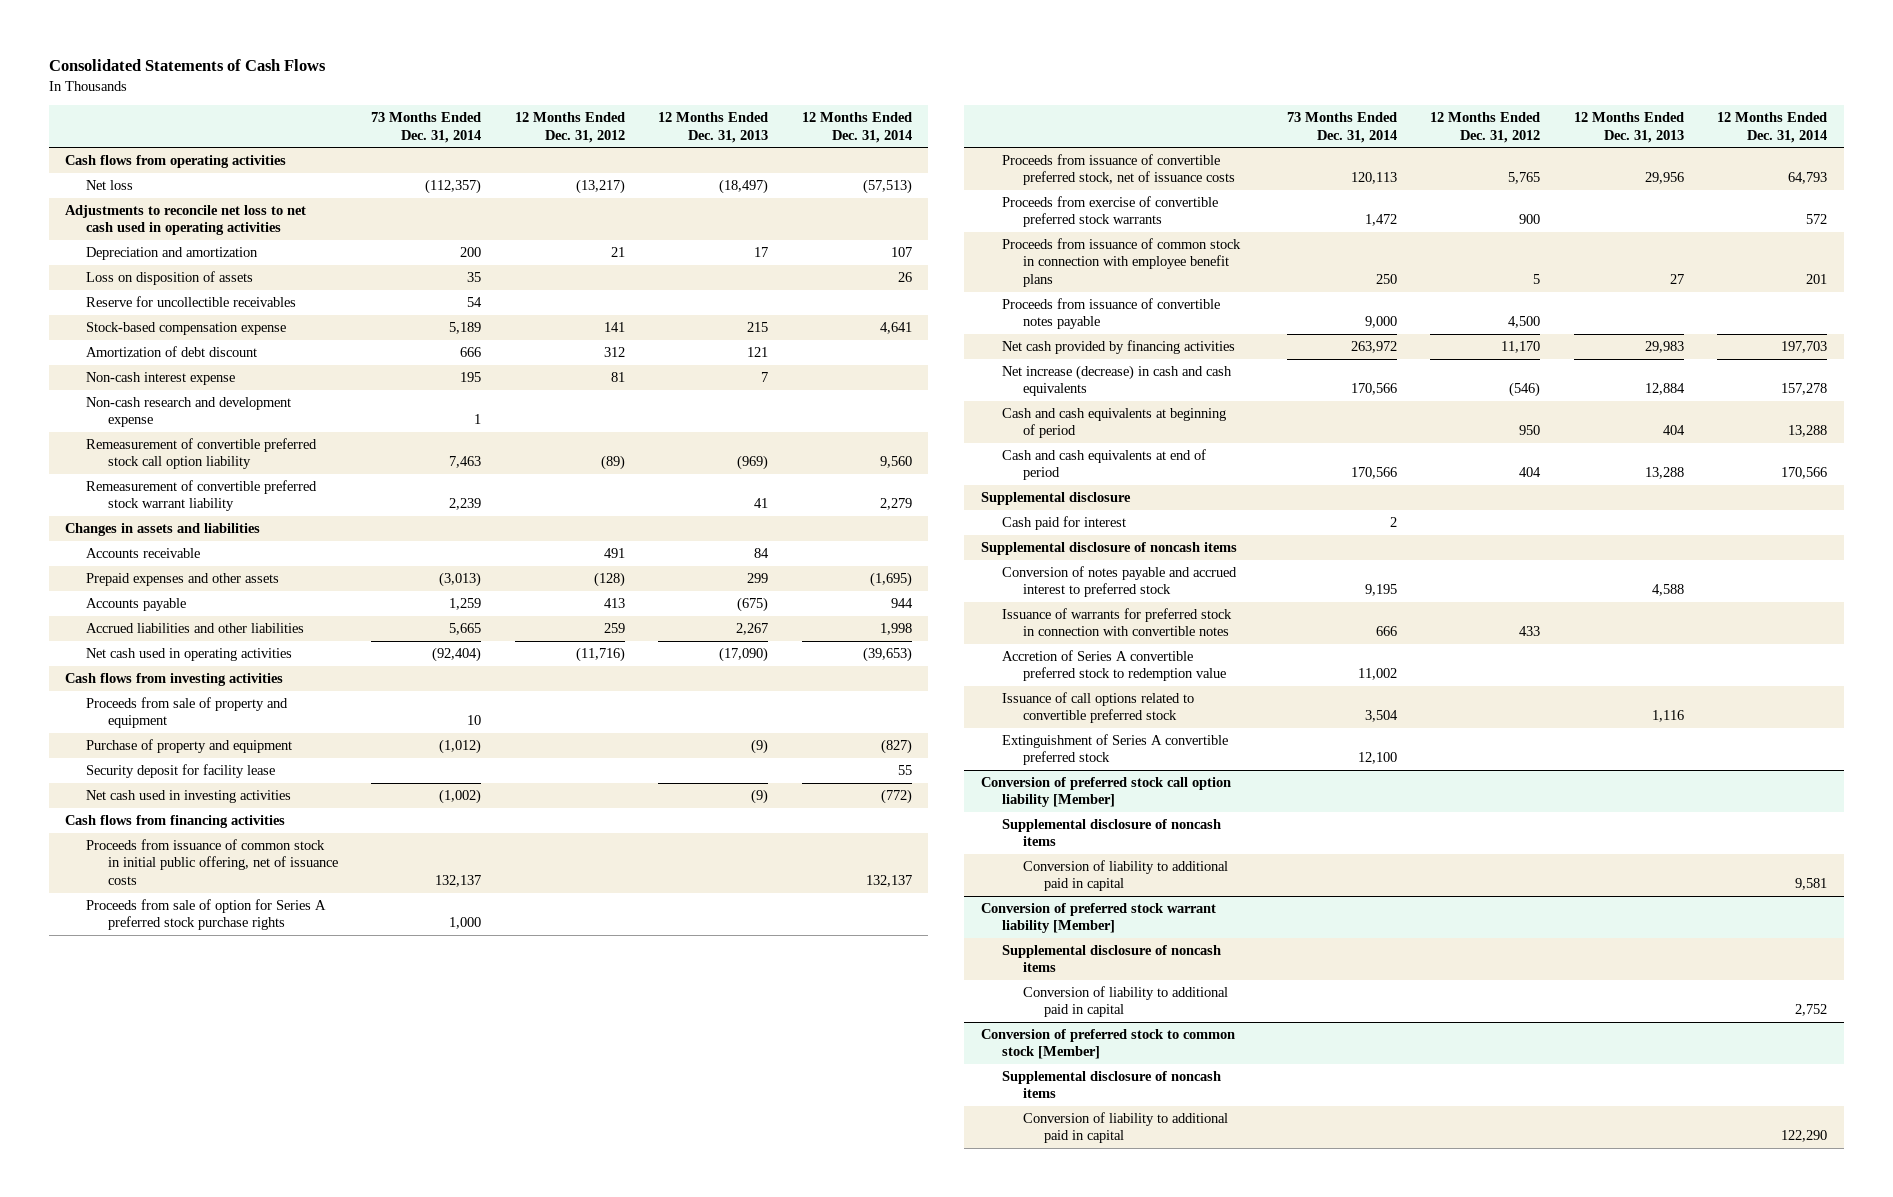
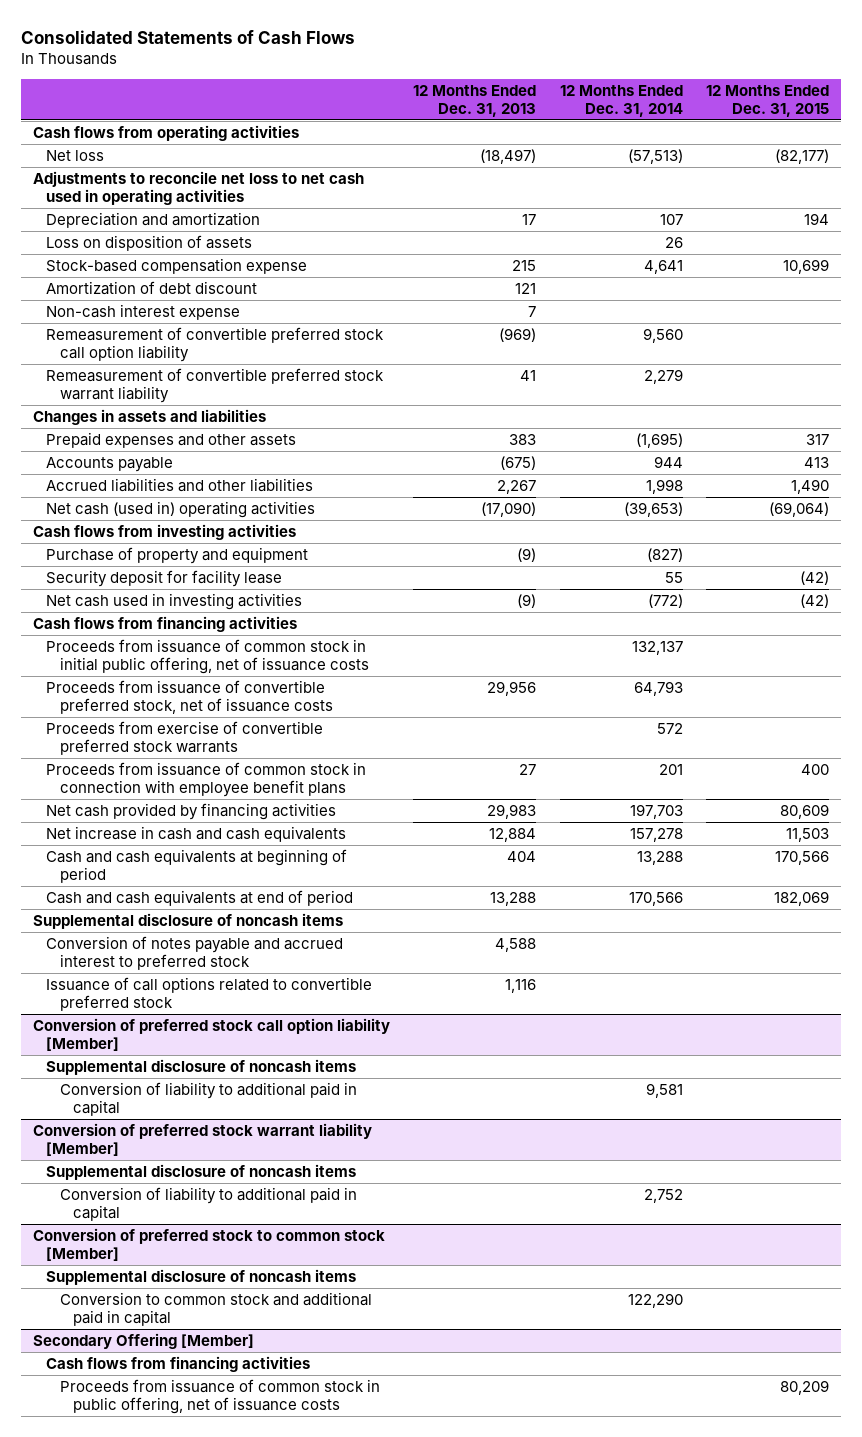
- | 73 Months Ended Dec. 31, 2014 | 12 Months Ended Dec. 31, 2012 | 12 Months Ended Dec. 31, 2013 | 12 Months Ended Dec. 31, 2014
+ | 12 Months Ended Dec. 31, 2013 | 12 Months Ended Dec. 31, 2014 | 12 Months Ended Dec. 31, 2015
- Reserve for uncollectible receivables | 54 | | |
- Non-cash research and development expense | 1 | | |
- Accounts receivable | | 491 | 84 |
- Prepaid expenses and other assets | (3,013) | (128) | 299 | (1,695)
+ Prepaid expenses and other assets | 383 | (1,695) | 317
- Net cash used in operating activities | (92,404) | (11,716) | (17,090) | (39,653)
+ Net cash (used in) operating activities | (17,090) | (39,653) | (69,064)
- Proceeds from sale of property and equipment | 10 | | |
- Proceeds from sale of option for Series A preferred stock purchase rights | 1,000 | | |
- Proceeds from issuance of convertible notes payable | 9,000 | 4,500 | |
- Net increase (decrease) in cash and cash equivalents | 170,566 | (546) | 12,884 | 157,278
+ Net increase in cash and cash equivalents | 12,884 | 157,278 | 11,503
- Supplemental disclosure
- Cash paid for interest | 2 | | |
- Issuance of warrants for preferred stock in connection with convertible notes | 666 | 433 | |
- Accretion of Series A convertible preferred stock to redemption value | 11,002 | | |
- Extinguishment of Series A convertible preferred stock | 12,100 | | |
@ Conversion of preferred stock to common stock [Member]
- Conversion of liability to additional paid in capital | | | | 122,290
+ Conversion to common stock and additional paid in capital | | 122,290 |
+ Secondary Offering [Member]
+ Cash flows from financing activities
+ Proceeds from issuance of common stock in public offering, net of issuance costs | | | 80,209

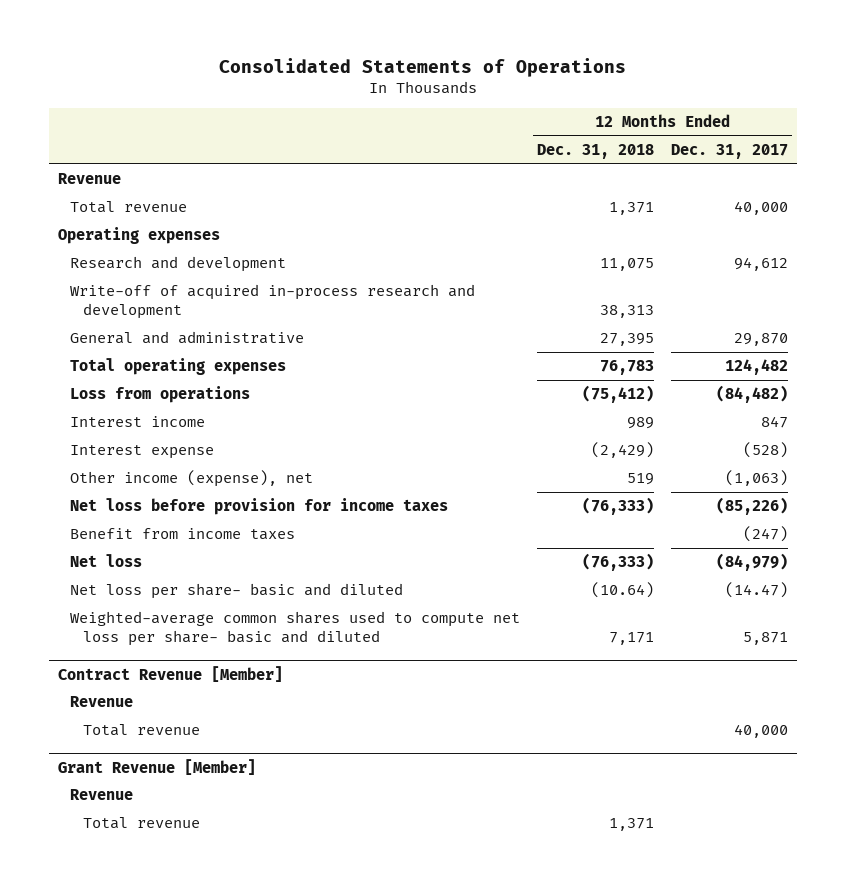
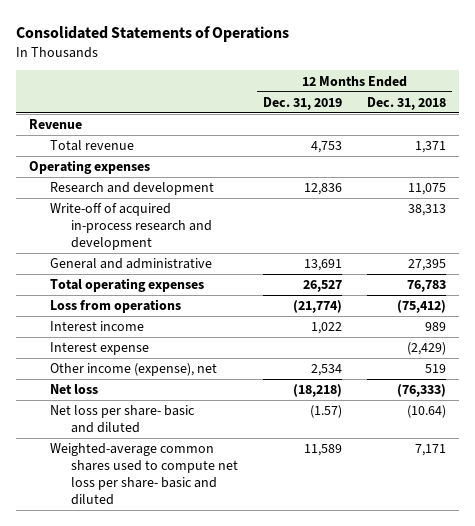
- | 12 Months Ended Dec. 31, 2018 | 12 Months Ended Dec. 31, 2017
+ | 12 Months Ended Dec. 31, 2019 | 12 Months Ended Dec. 31, 2018
- Net loss before provision for income taxes | (76,333) | (85,226)
- Benefit from income taxes | | (247)
- Contract Revenue [Member]
- Revenue
- Total revenue | | 40,000
- Grant Revenue [Member]
- Revenue
- Total revenue | 1,371 |

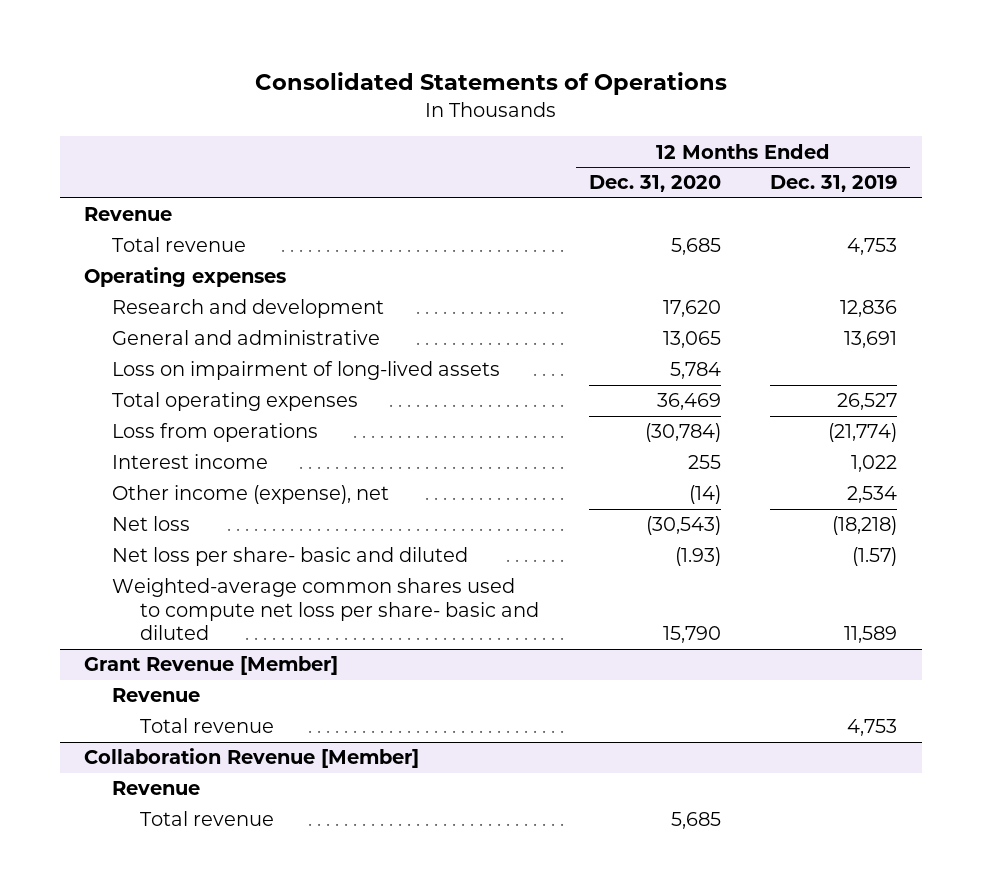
- | 12 Months Ended Dec. 31, 2019 | 12 Months Ended Dec. 31, 2018
+ | 12 Months Ended Dec. 31, 2020 | 12 Months Ended Dec. 31, 2019
- Write-off of acquired in-process research and development | | 38,313
+ Loss on impairment of long-lived assets | 5,784 |
- Interest expense | | (2,429)
+ Grant Revenue [Member]
+ Revenue
+ Total revenue | | 4,753
+ Collaboration Revenue [Member]
+ Revenue
+ Total revenue | 5,685 |

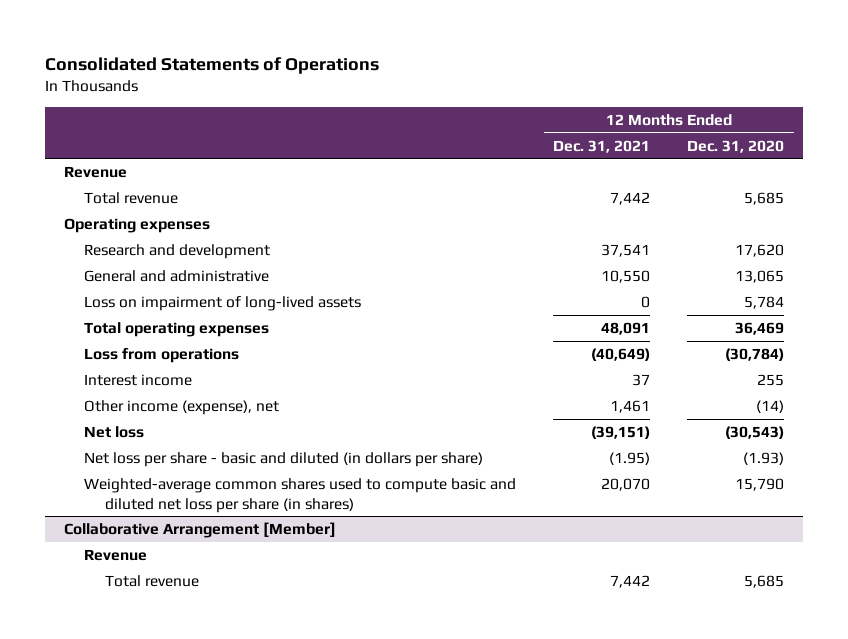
- | 12 Months Ended Dec. 31, 2020 | 12 Months Ended Dec. 31, 2019
+ | 12 Months Ended Dec. 31, 2021 | 12 Months Ended Dec. 31, 2020
- Net loss per share- basic and diluted | (1.93) | (1.57)
- Weighted-average common shares used to compute net loss per share- basic and diluted | 15,790 | 11,589
- Grant Revenue [Member]
- Revenue
- Total revenue | | 4,753
- Collaboration Revenue [Member]
+ Net loss per share - basic and diluted (in dollars per share) | (1.95) | (1.93)
+ Weighted-average common shares used to compute basic and diluted net loss per share (in shares) | 20,070 | 15,790
+ Collaborative Arrangement [Member]

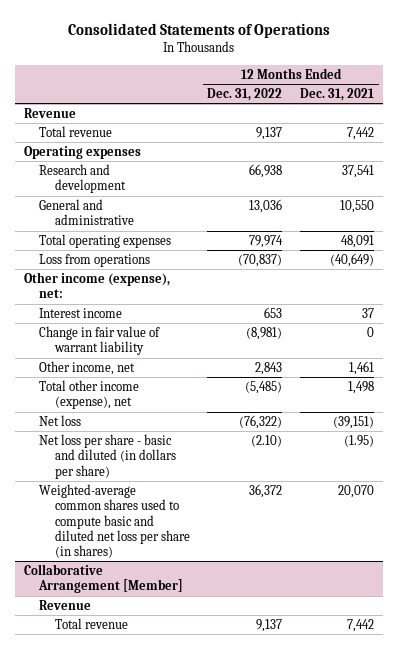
- | 12 Months Ended Dec. 31, 2021 | 12 Months Ended Dec. 31, 2020
+ | 12 Months Ended Dec. 31, 2022 | 12 Months Ended Dec. 31, 2021
- Loss on impairment of long-lived assets | 0 | 5,784
+ Other income (expense), net:
- Other income (expense), net | 1,461 | (14)
+ Change in fair value of warrant liability | (8,981) | 0
+ Other income, net | 2,843 | 1,461
+ Total other income (expense), net | (5,485) | 1,498

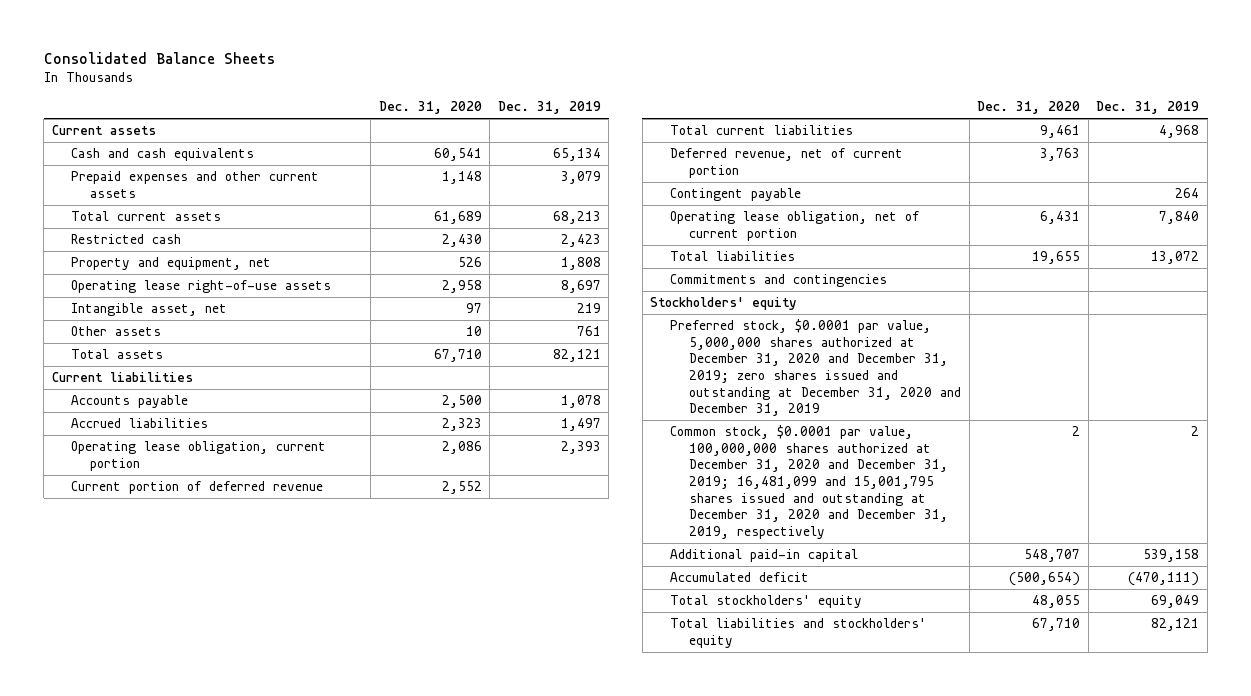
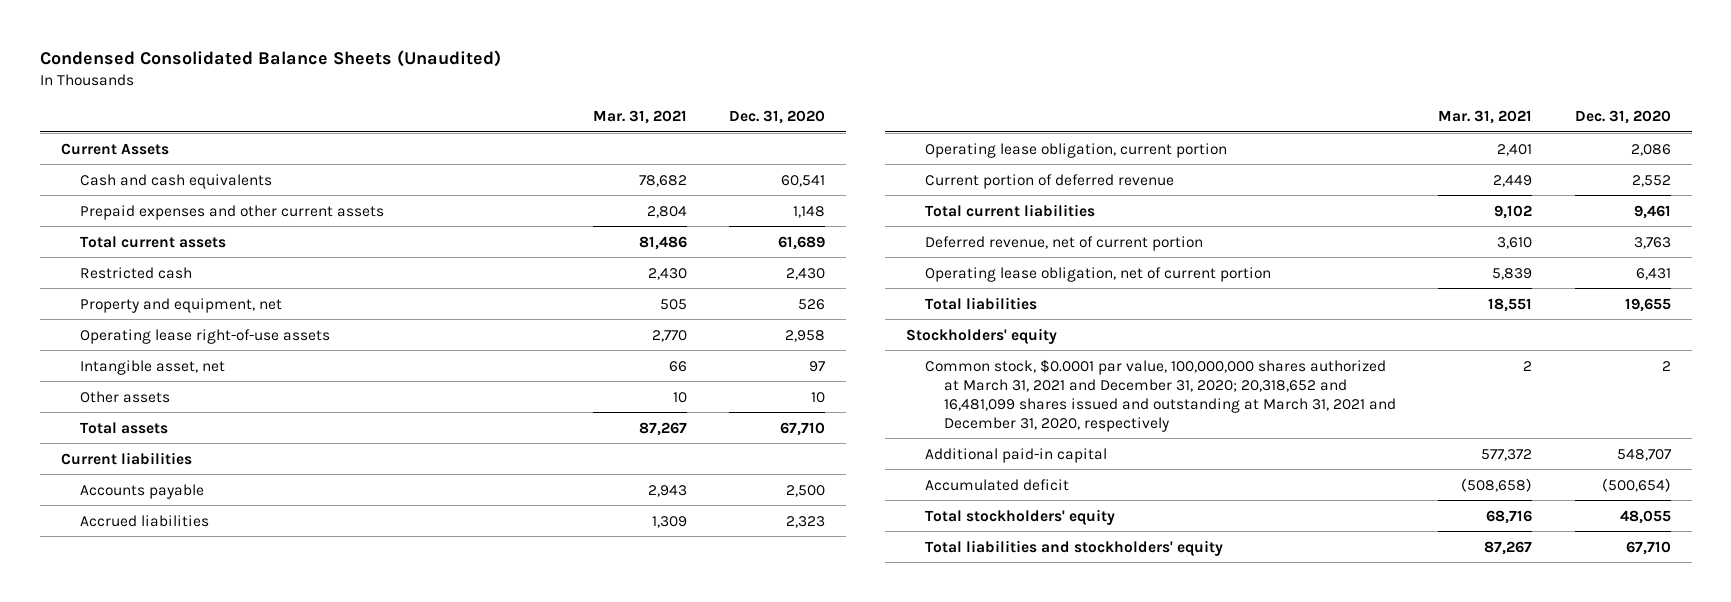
- Consolidated Balance Sheets
+ Condensed Consolidated Balance Sheets (Unaudited)
- | Dec. 31, 2020 | Dec. 31, 2019
+ | Mar. 31, 2021 | Dec. 31, 2020
- Current assets
+ Current Assets
- Contingent payable | | 264
- Commitments and contingencies
- Preferred stock, $0.0001 par value, 5,000,000 shares authorized at December 31, 2020 and December 31, 2019; zero shares issued and outstanding at December 31, 2020 and December 31, 2019
- Common stock, $0.0001 par value, 100,000,000 shares authorized at December 31, 2020 and December 31, 2019; 16,481,099 and 15,001,795 shares issued and outstanding at December 31, 2020 and December 31, 2019, respectively | 2 | 2
+ Common stock, $0.0001 par value, 100,000,000 shares authorized at March 31, 2021 and December 31, 2020; 20,318,652 and 16,481,099 shares issued and outstanding at March 31, 2021 and December 31, 2020, respectively | 2 | 2

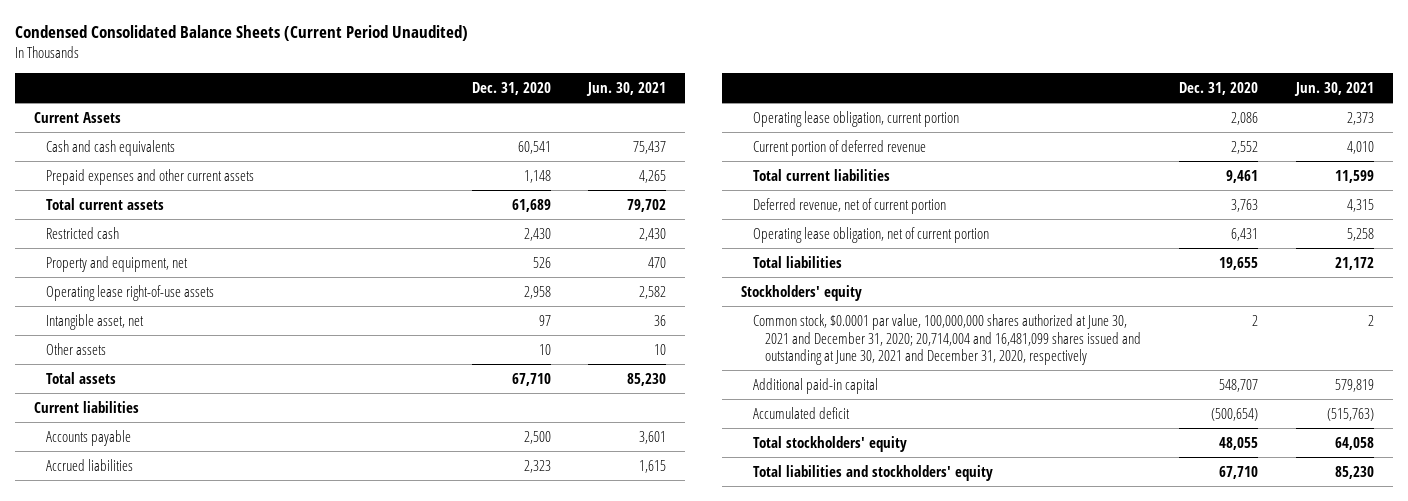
- Condensed Consolidated Balance Sheets (Unaudited)
+ Condensed Consolidated Balance Sheets (Current Period Unaudited)
- | Mar. 31, 2021 | Dec. 31, 2020
+ | Dec. 31, 2020 | Jun. 30, 2021
- Common stock, $0.0001 par value, 100,000,000 shares authorized at March 31, 2021 and December 31, 2020; 20,318,652 and 16,481,099 shares issued and outstanding at March 31, 2021 and December 31, 2020, respectively | 2 | 2
+ Common stock, $0.0001 par value, 100,000,000 shares authorized at June 30, 2021 and December 31, 2020; 20,714,004 and 16,481,099 shares issued and outstanding at June 30, 2021 and December 31, 2020, respectively | 2 | 2

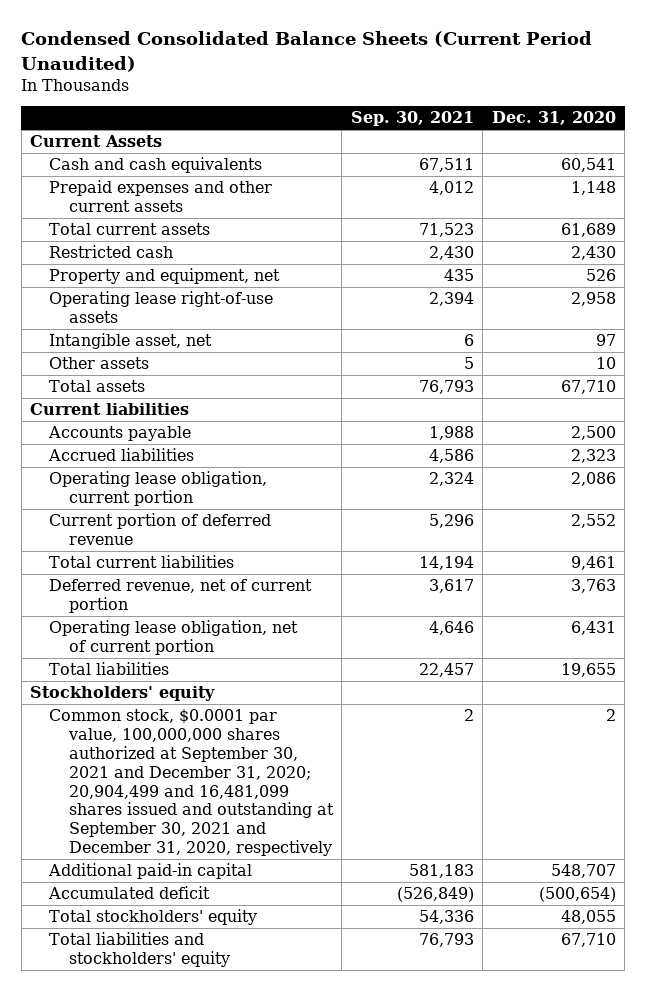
- | Dec. 31, 2020 | Jun. 30, 2021
+ | Sep. 30, 2021 | Dec. 31, 2020
- Common stock, $0.0001 par value, 100,000,000 shares authorized at June 30, 2021 and December 31, 2020; 20,714,004 and 16,481,099 shares issued and outstanding at June 30, 2021 and December 31, 2020, respectively | 2 | 2
+ Common stock, $0.0001 par value, 100,000,000 shares authorized at September 30, 2021 and December 31, 2020; 20,904,499 and 16,481,099 shares issued and outstanding at September 30, 2021 and December 31, 2020, respectively | 2 | 2

